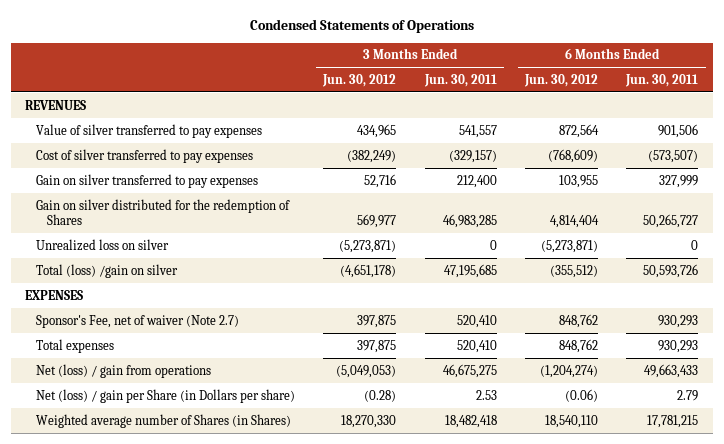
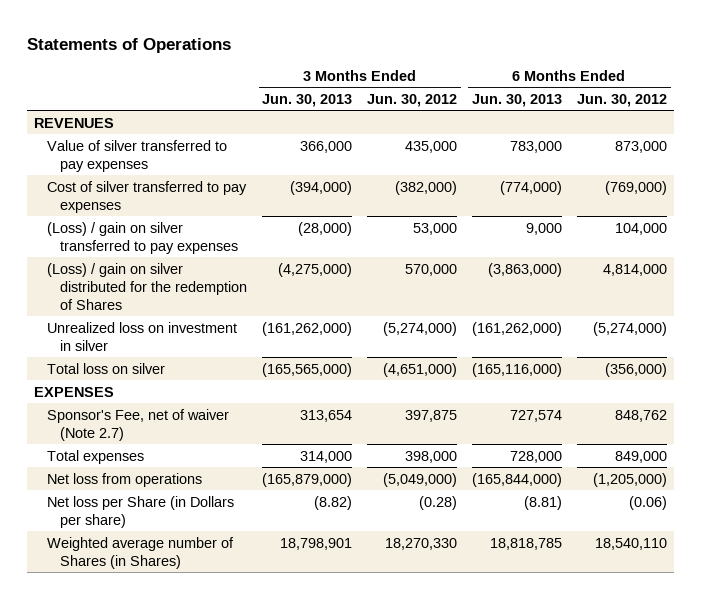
- Condensed Statements of Operations
+ Statements of Operations
- | 3 Months Ended Jun. 30, 2012 | 3 Months Ended Jun. 30, 2011 | 6 Months Ended Jun. 30, 2012 | 6 Months Ended Jun. 30, 2011
+ | 3 Months Ended Jun. 30, 2013 | 3 Months Ended Jun. 30, 2012 | 6 Months Ended Jun. 30, 2013 | 6 Months Ended Jun. 30, 2012
- Value of silver transferred to pay expenses | 434,965 | 541,557 | 872,564 | 901,506
- Cost of silver transferred to pay expenses | (382,249) | (329,157) | (768,609) | (573,507)
- Gain on silver transferred to pay expenses | 52,716 | 212,400 | 103,955 | 327,999
- Gain on silver distributed for the redemption of Shares | 569,977 | 46,983,285 | 4,814,404 | 50,265,727
- Unrealized loss on silver | (5,273,871) | 0 | (5,273,871) | 0
- Total (loss) /gain on silver | (4,651,178) | 47,195,685 | (355,512) | 50,593,726
+ Value of silver transferred to pay expenses | 366,000 | 435,000 | 783,000 | 873,000
+ Cost of silver transferred to pay expenses | (394,000) | (382,000) | (774,000) | (769,000)
+ (Loss) / gain on silver transferred to pay expenses | (28,000) | 53,000 | 9,000 | 104,000
+ (Loss) / gain on silver distributed for the redemption of Shares | (4,275,000) | 570,000 | (3,863,000) | 4,814,000
+ Unrealized loss on investment in silver | (161,262,000) | (5,274,000) | (161,262,000) | (5,274,000)
+ Total loss on silver | (165,565,000) | (4,651,000) | (165,116,000) | (356,000)
- Total expenses | 397,875 | 520,410 | 848,762 | 930,293
- Net (loss) / gain from operations | (5,049,053) | 46,675,275 | (1,204,274) | 49,663,433
- Net (loss) / gain per Share (in Dollars per share) | (0.28) | 2.53 | (0.06) | 2.79
+ Total expenses | 314,000 | 398,000 | 728,000 | 849,000
+ Net loss from operations | (165,879,000) | (5,049,000) | (165,844,000) | (1,205,000)
+ Net loss per Share (in Dollars per share) | (8.82) | (0.28) | (8.81) | (0.06)

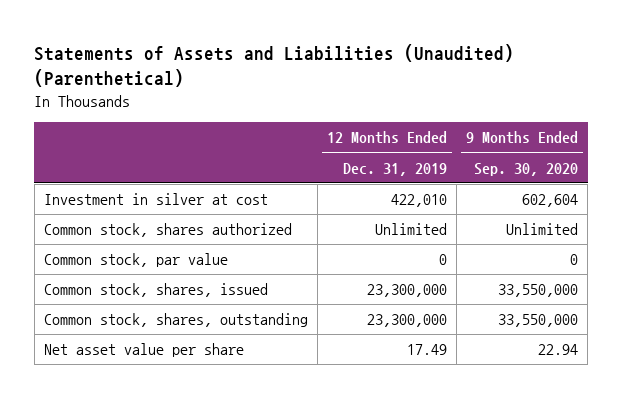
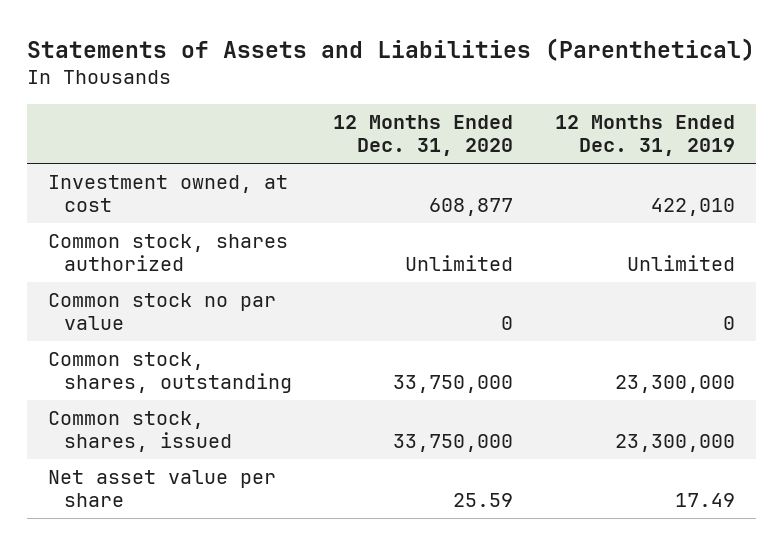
- Statements of Assets and Liabilities (Unaudited) (Parenthetical)
+ Statements of Assets and Liabilities (Parenthetical)
- | 12 Months Ended Dec. 31, 2019 | 9 Months Ended Sep. 30, 2020
+ | 12 Months Ended Dec. 31, 2020 | 12 Months Ended Dec. 31, 2019
- Investment in silver at cost | 422,010 | 602,604
+ Investment owned, at cost | 608,877 | 422,010
- Common stock, par value | 0 | 0
+ Common stock no par value | 0 | 0
moved down: Common stock, shares, issued | 33,750,000 | 23,300,000

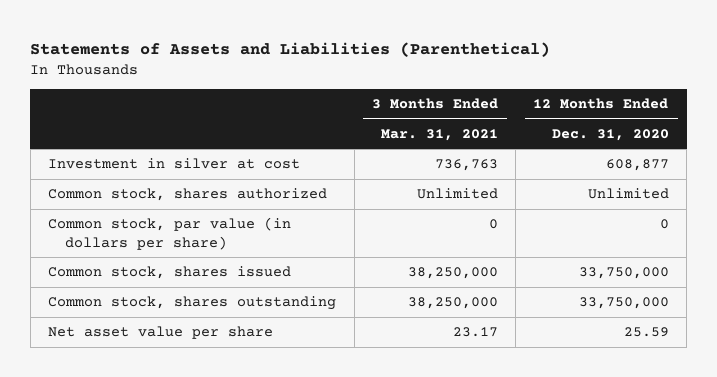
- | 12 Months Ended Dec. 31, 2020 | 12 Months Ended Dec. 31, 2019
+ | 3 Months Ended Mar. 31, 2021 | 12 Months Ended Dec. 31, 2020
- Investment owned, at cost | 608,877 | 422,010
+ Investment in silver at cost | 736,763 | 608,877
- Common stock no par value | 0 | 0
- Common stock, shares, outstanding | 33,750,000 | 23,300,000
- Common stock, shares, issued | 33,750,000 | 23,300,000
+ Common stock, par value (in dollars per share) | 0 | 0
+ Common stock, shares issued | 38,250,000 | 33,750,000
+ Common stock, shares outstanding | 38,250,000 | 33,750,000

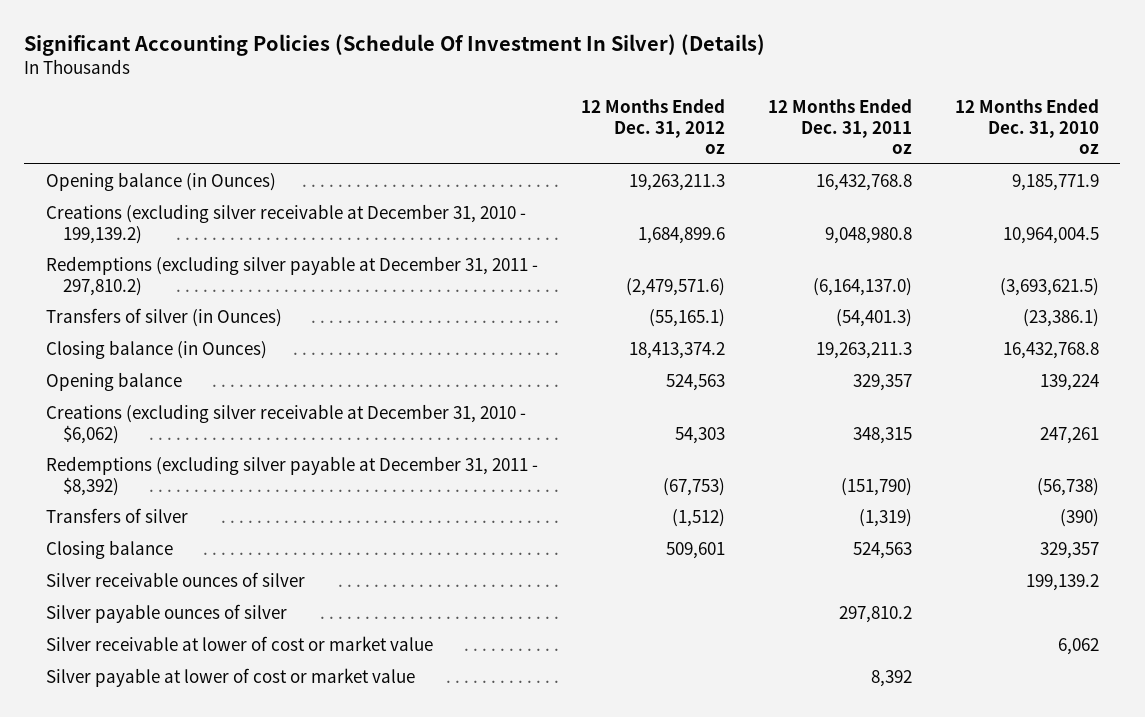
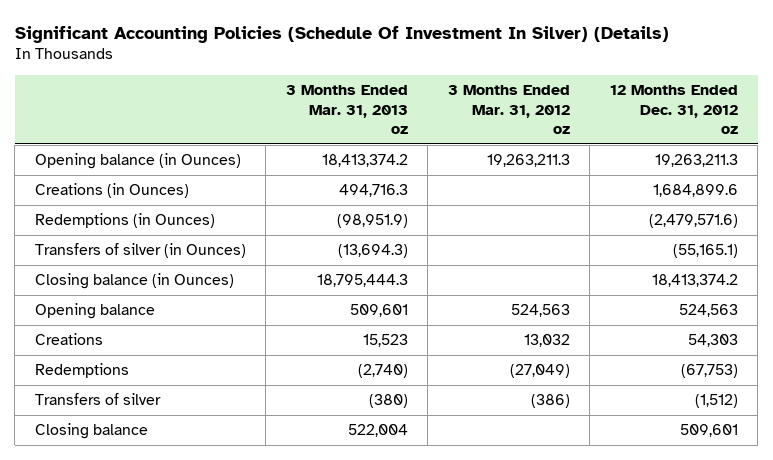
- | 12 Months Ended Dec. 31, 2012 oz | 12 Months Ended Dec. 31, 2011 oz | 12 Months Ended Dec. 31, 2010 oz
+ | 3 Months Ended Mar. 31, 2013 oz | 3 Months Ended Mar. 31, 2012 oz | 12 Months Ended Dec. 31, 2012 oz
- Creations (excluding silver receivable at December 31, 2010 - 199,139.2) | 1,684,899.6 | 9,048,980.8 | 10,964,004.5
- Redemptions (excluding silver payable at December 31, 2011 - 297,810.2) | (2,479,571.6) | (6,164,137.0) | (3,693,621.5)
+ Creations (in Ounces) | 494,716.3 | | 1,684,899.6
+ Redemptions (in Ounces) | (98,951.9) | | (2,479,571.6)
- Creations (excluding silver receivable at December 31, 2010 - $6,062) | 54,303 | 348,315 | 247,261
- Redemptions (excluding silver payable at December 31, 2011 - $8,392) | (67,753) | (151,790) | (56,738)
+ Creations | 15,523 | 13,032 | 54,303
+ Redemptions | (2,740) | (27,049) | (67,753)
- Silver receivable ounces of silver | | | 199,139.2
- Silver payable ounces of silver | | 297,810.2 |
- Silver receivable at lower of cost or market value | | | 6,062
- Silver payable at lower of cost or market value | | 8,392 |

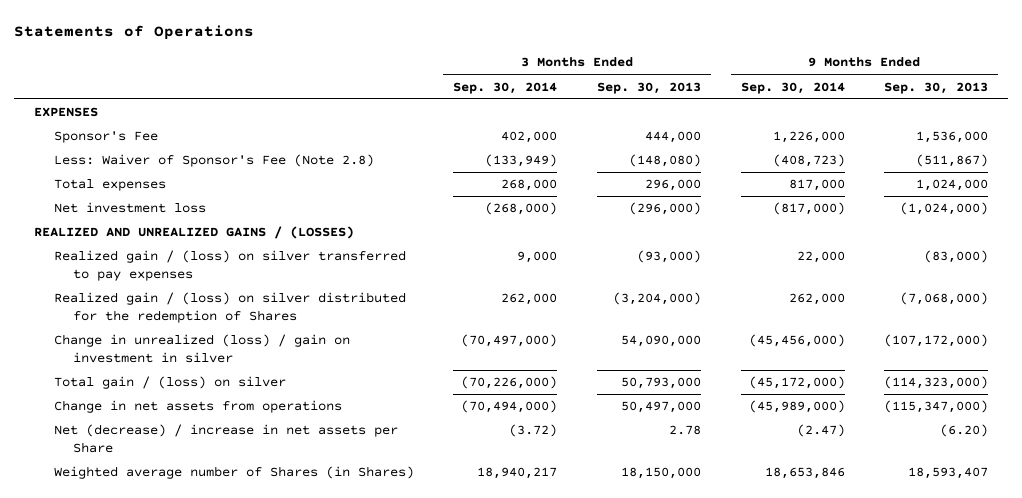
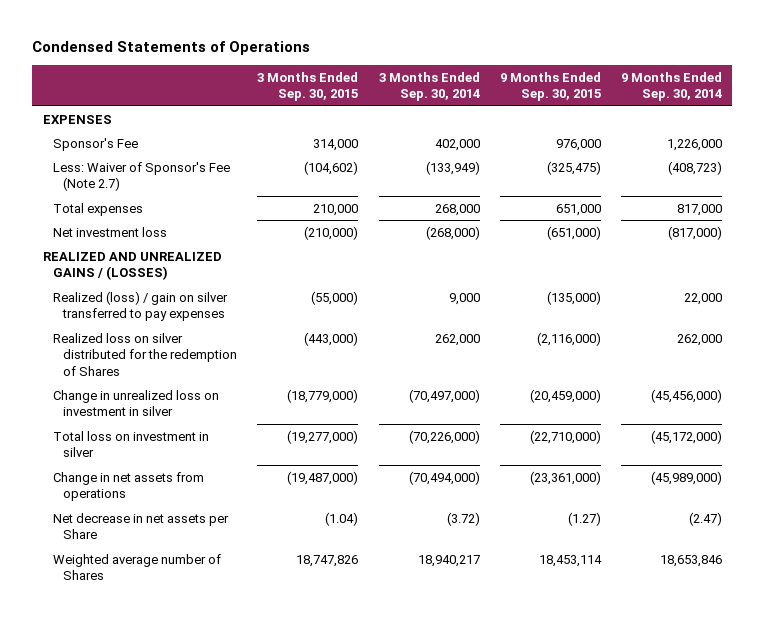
- Statements of Operations
+ Condensed Statements of Operations
- | 3 Months Ended Sep. 30, 2014 | 3 Months Ended Sep. 30, 2013 | 9 Months Ended Sep. 30, 2014 | 9 Months Ended Sep. 30, 2013
+ | 3 Months Ended Sep. 30, 2015 | 3 Months Ended Sep. 30, 2014 | 9 Months Ended Sep. 30, 2015 | 9 Months Ended Sep. 30, 2014
- Less: Waiver of Sponsor's Fee (Note 2.8) | (133,949) | (148,080) | (408,723) | (511,867)
+ Less: Waiver of Sponsor's Fee (Note 2.7) | (104,602) | (133,949) | (325,475) | (408,723)
- Realized gain / (loss) on silver transferred to pay expenses | 9,000 | (93,000) | 22,000 | (83,000)
- Realized gain / (loss) on silver distributed for the redemption of Shares | 262,000 | (3,204,000) | 262,000 | (7,068,000)
- Change in unrealized (loss) / gain on investment in silver | (70,497,000) | 54,090,000 | (45,456,000) | (107,172,000)
- Total gain / (loss) on silver | (70,226,000) | 50,793,000 | (45,172,000) | (114,323,000)
+ Realized (loss) / gain on silver transferred to pay expenses | (55,000) | 9,000 | (135,000) | 22,000
+ Realized loss on silver distributed for the redemption of Shares | (443,000) | 262,000 | (2,116,000) | 262,000
+ Change in unrealized loss on investment in silver | (18,779,000) | (70,497,000) | (20,459,000) | (45,456,000)
+ Total loss on investment in silver | (19,277,000) | (70,226,000) | (22,710,000) | (45,172,000)
- Net (decrease) / increase in net assets per Share | (3.72) | 2.78 | (2.47) | (6.20)
- Weighted average number of Shares (in Shares) | 18,940,217 | 18,150,000 | 18,653,846 | 18,593,407
+ Net decrease in net assets per Share | (1.04) | (3.72) | (1.27) | (2.47)
+ Weighted average number of Shares | 18,747,826 | 18,940,217 | 18,453,114 | 18,653,846

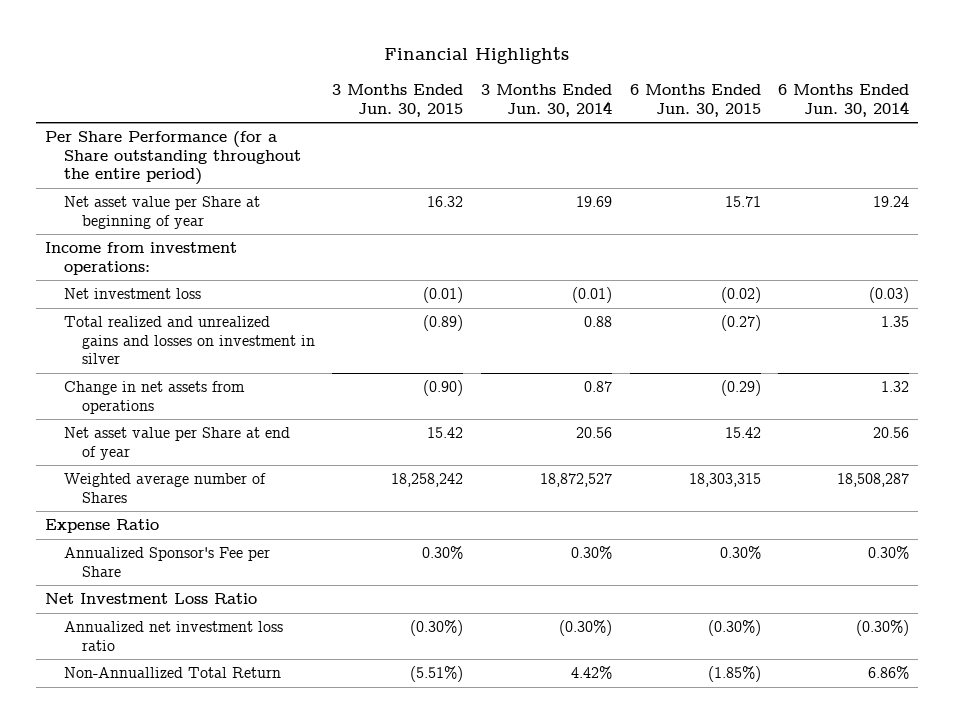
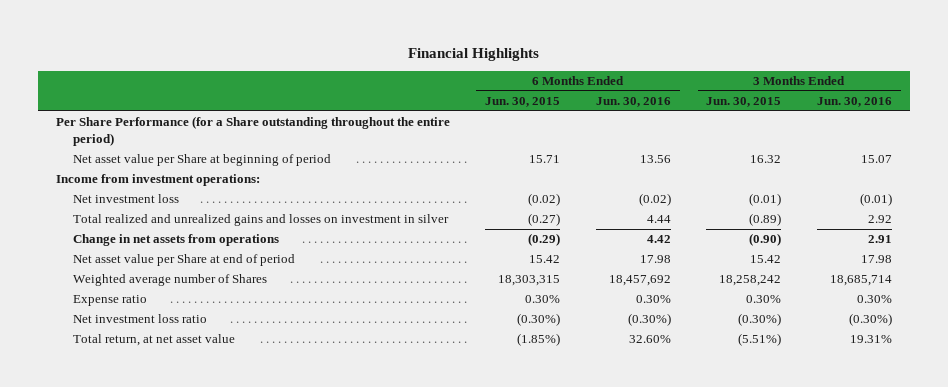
- | 3 Months Ended Jun. 30, 2015 | 3 Months Ended Jun. 30, 2014 | 6 Months Ended Jun. 30, 2015 | 6 Months Ended Jun. 30, 2014
+ | 6 Months Ended Jun. 30, 2015 | 6 Months Ended Jun. 30, 2016 | 3 Months Ended Jun. 30, 2015 | 3 Months Ended Jun. 30, 2016
- Net asset value per Share at beginning of year | 16.32 | 19.69 | 15.71 | 19.24
+ Net asset value per Share at beginning of period | 15.71 | 13.56 | 16.32 | 15.07
- Net asset value per Share at end of year | 15.42 | 20.56 | 15.42 | 20.56
+ Net asset value per Share at end of period | 15.42 | 17.98 | 15.42 | 17.98
- Expense Ratio
- Annualized Sponsor's Fee per Share | 0.30% | 0.30% | 0.30% | 0.30%
- Net Investment Loss Ratio
- Annualized net investment loss ratio | (0.30%) | (0.30%) | (0.30%) | (0.30%)
- Non-Annuallized Total Return | (5.51%) | 4.42% | (1.85%) | 6.86%
+ Expense ratio | 0.30% | 0.30% | 0.30% | 0.30%
+ Net investment loss ratio | (0.30%) | (0.30%) | (0.30%) | (0.30%)
+ Total return, at net asset value | (1.85%) | 32.60% | (5.51%) | 19.31%

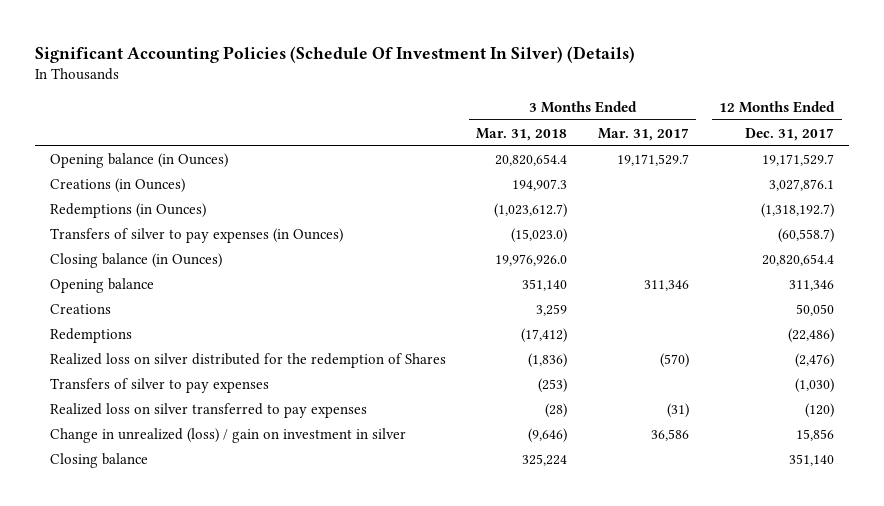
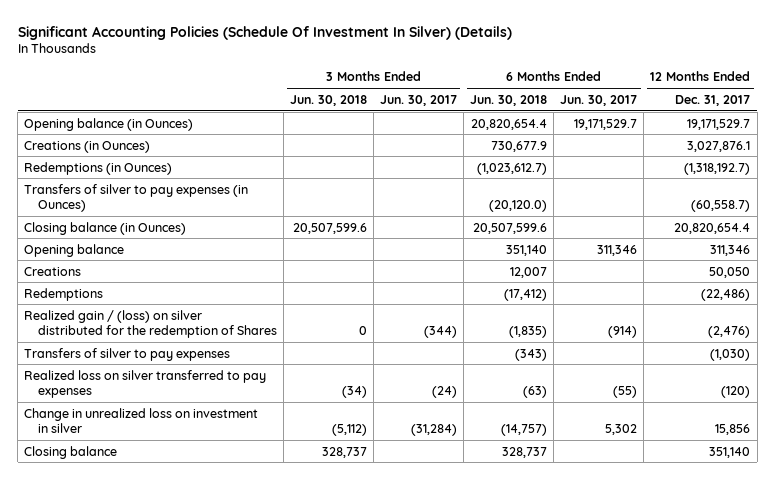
- | 3 Months Ended Mar. 31, 2018 | 3 Months Ended Mar. 31, 2017 | 12 Months Ended Dec. 31, 2017
+ | 3 Months Ended Jun. 30, 2018 | 3 Months Ended Jun. 30, 2017 | 6 Months Ended Jun. 30, 2018 | 6 Months Ended Jun. 30, 2017 | 12 Months Ended Dec. 31, 2017
- Realized loss on silver distributed for the redemption of Shares | (1,836) | (570) | (2,476)
+ Realized gain / (loss) on silver distributed for the redemption of Shares | 0 | (344) | (1,835) | (914) | (2,476)
- Change in unrealized (loss) / gain on investment in silver | (9,646) | 36,586 | 15,856
+ Change in unrealized loss on investment in silver | (5,112) | (31,284) | (14,757) | 5,302 | 15,856

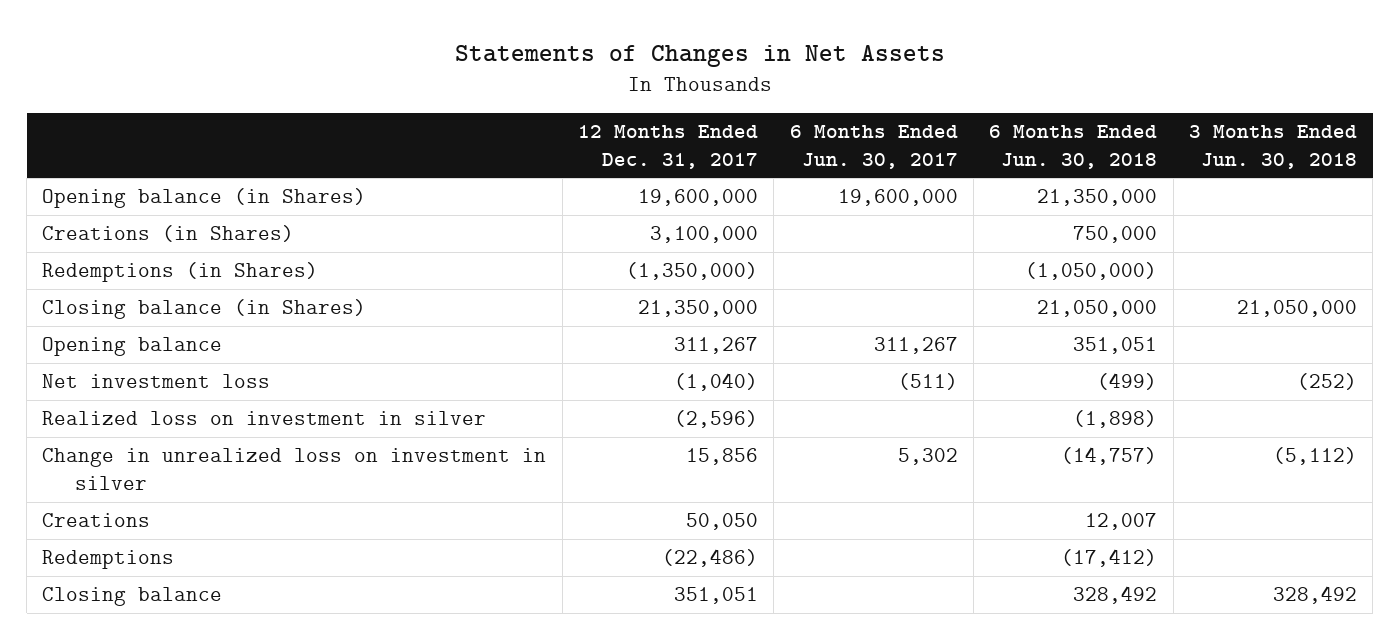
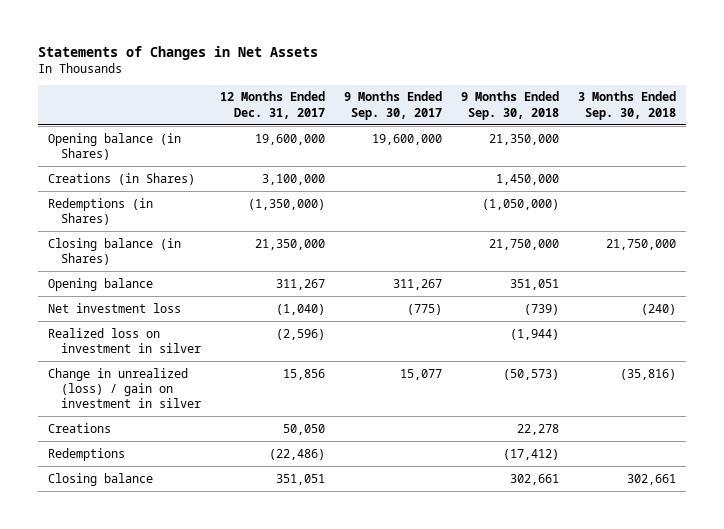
- | 12 Months Ended Dec. 31, 2017 | 6 Months Ended Jun. 30, 2017 | 6 Months Ended Jun. 30, 2018 | 3 Months Ended Jun. 30, 2018
+ | 12 Months Ended Dec. 31, 2017 | 9 Months Ended Sep. 30, 2017 | 9 Months Ended Sep. 30, 2018 | 3 Months Ended Sep. 30, 2018
- Change in unrealized loss on investment in silver | 15,856 | 5,302 | (14,757) | (5,112)
+ Change in unrealized (loss) / gain on investment in silver | 15,856 | 15,077 | (50,573) | (35,816)

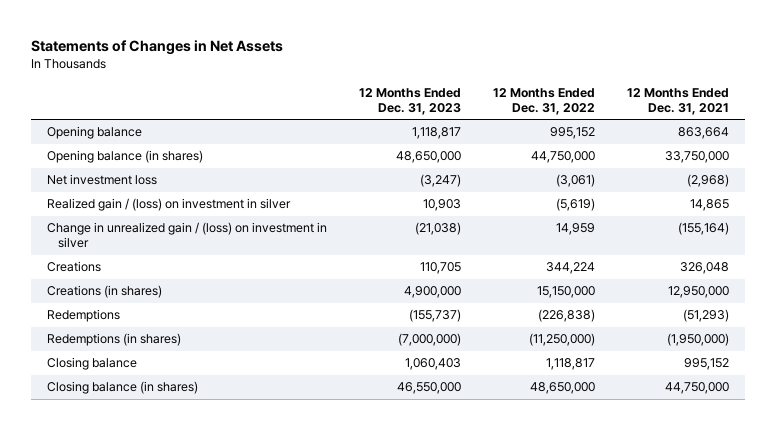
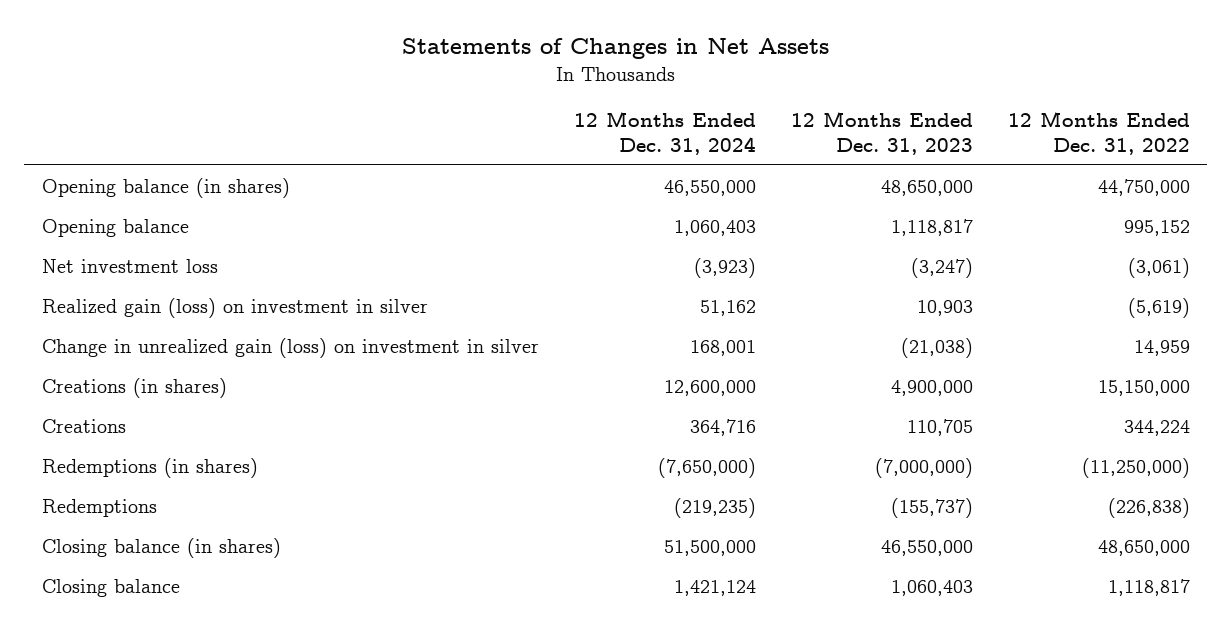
- | 12 Months Ended Dec. 31, 2023 | 12 Months Ended Dec. 31, 2022 | 12 Months Ended Dec. 31, 2021
+ | 12 Months Ended Dec. 31, 2024 | 12 Months Ended Dec. 31, 2023 | 12 Months Ended Dec. 31, 2022
moved down: Opening balance | 1,060,403 | 1,118,817 | 995,152
- Realized gain / (loss) on investment in silver | 10,903 | (5,619) | 14,865
- Change in unrealized gain / (loss) on investment in silver | (21,038) | 14,959 | (155,164)
+ Realized gain (loss) on investment in silver | 51,162 | 10,903 | (5,619)
+ Change in unrealized gain (loss) on investment in silver | 168,001 | (21,038) | 14,959
moved down: Creations | 364,716 | 110,705 | 344,224
moved down: Redemptions | (219,235) | (155,737) | (226,838)
moved down: Closing balance | 1,421,124 | 1,060,403 | 1,118,817

